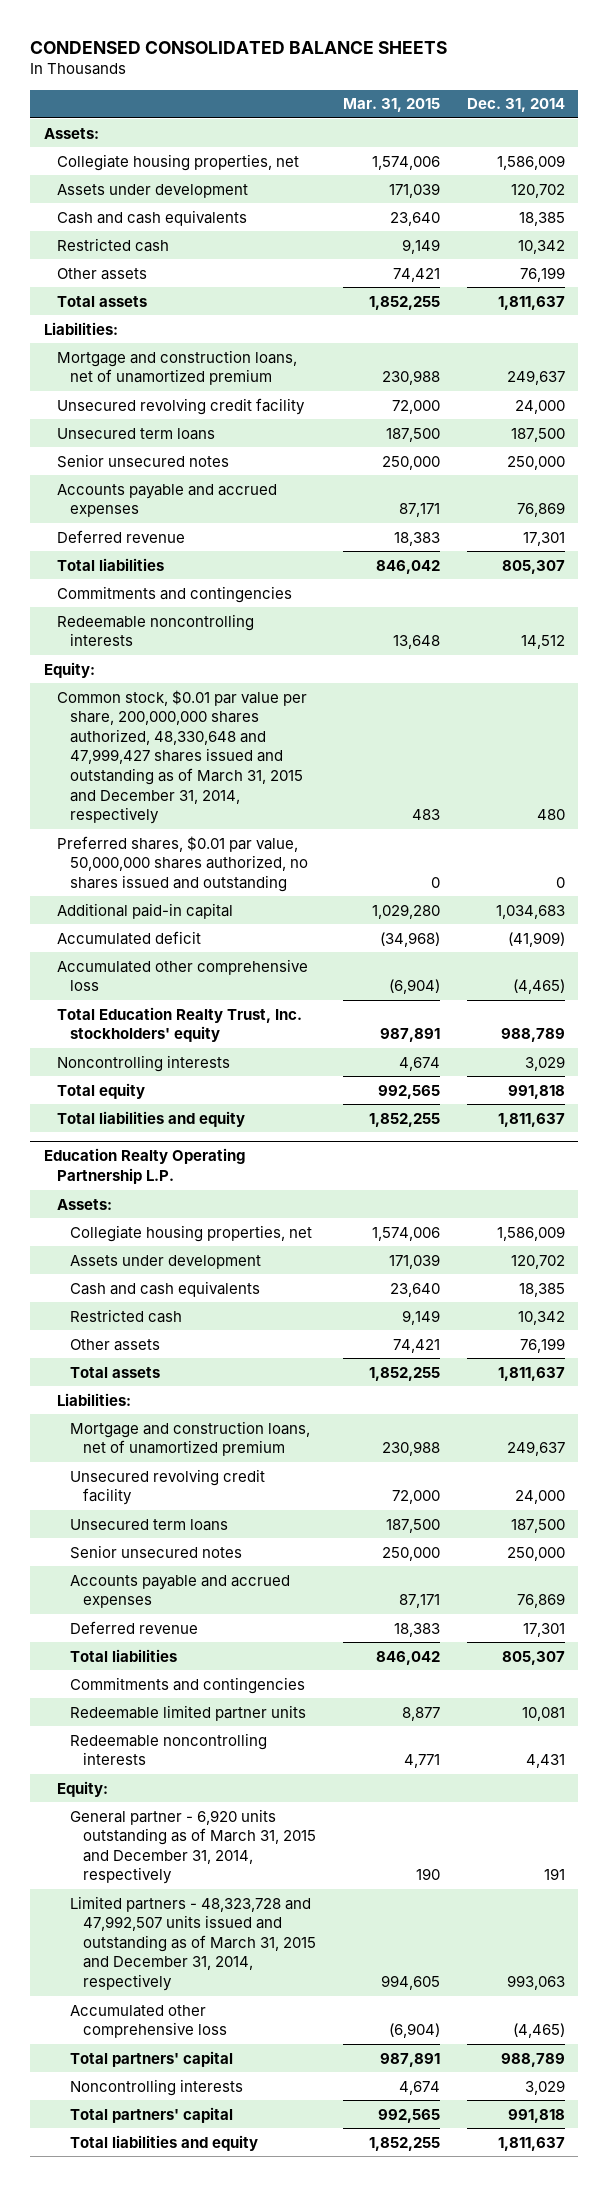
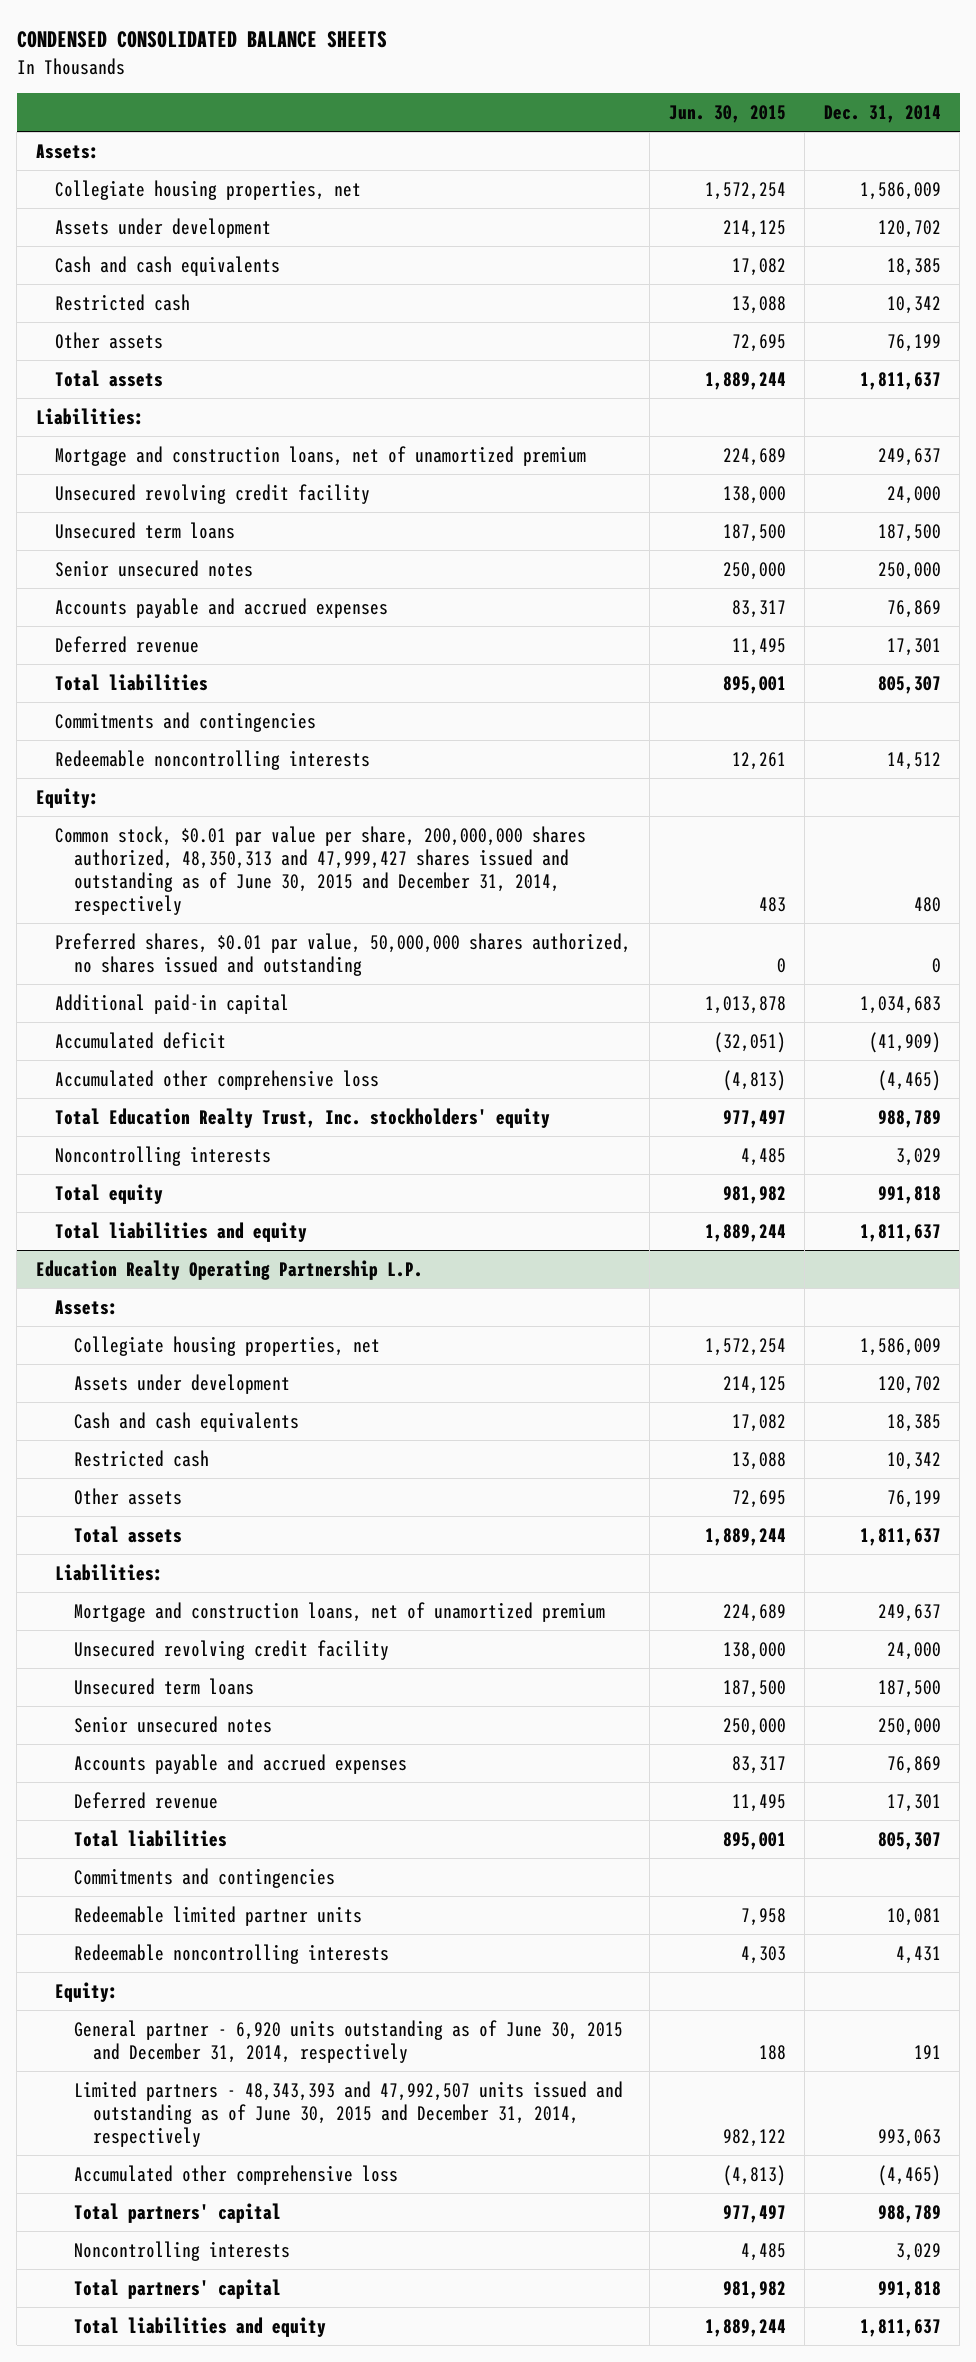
- | Mar. 31, 2015 | Dec. 31, 2014
+ | Jun. 30, 2015 | Dec. 31, 2014
- Common stock, $0.01 par value per share, 200,000,000 shares authorized, 48,330,648 and 47,999,427 shares issued and outstanding as of March 31, 2015 and December 31, 2014, respectively | 483 | 480
+ Common stock, $0.01 par value per share, 200,000,000 shares authorized, 48,350,313 and 47,999,427 shares issued and outstanding as of June 30, 2015 and December 31, 2014, respectively | 483 | 480
@ Education Realty Operating Partnership L.P.
- General partner - 6,920 units outstanding as of March 31, 2015 and December 31, 2014, respectively | 190 | 191
- Limited partners - 48,323,728 and 47,992,507 units issued and outstanding as of March 31, 2015 and December 31, 2014, respectively | 994,605 | 993,063
+ General partner - 6,920 units outstanding as of June 30, 2015 and December 31, 2014, respectively | 188 | 191
+ Limited partners - 48,343,393 and 47,992,507 units issued and outstanding as of June 30, 2015 and December 31, 2014, respectively | 982,122 | 993,063

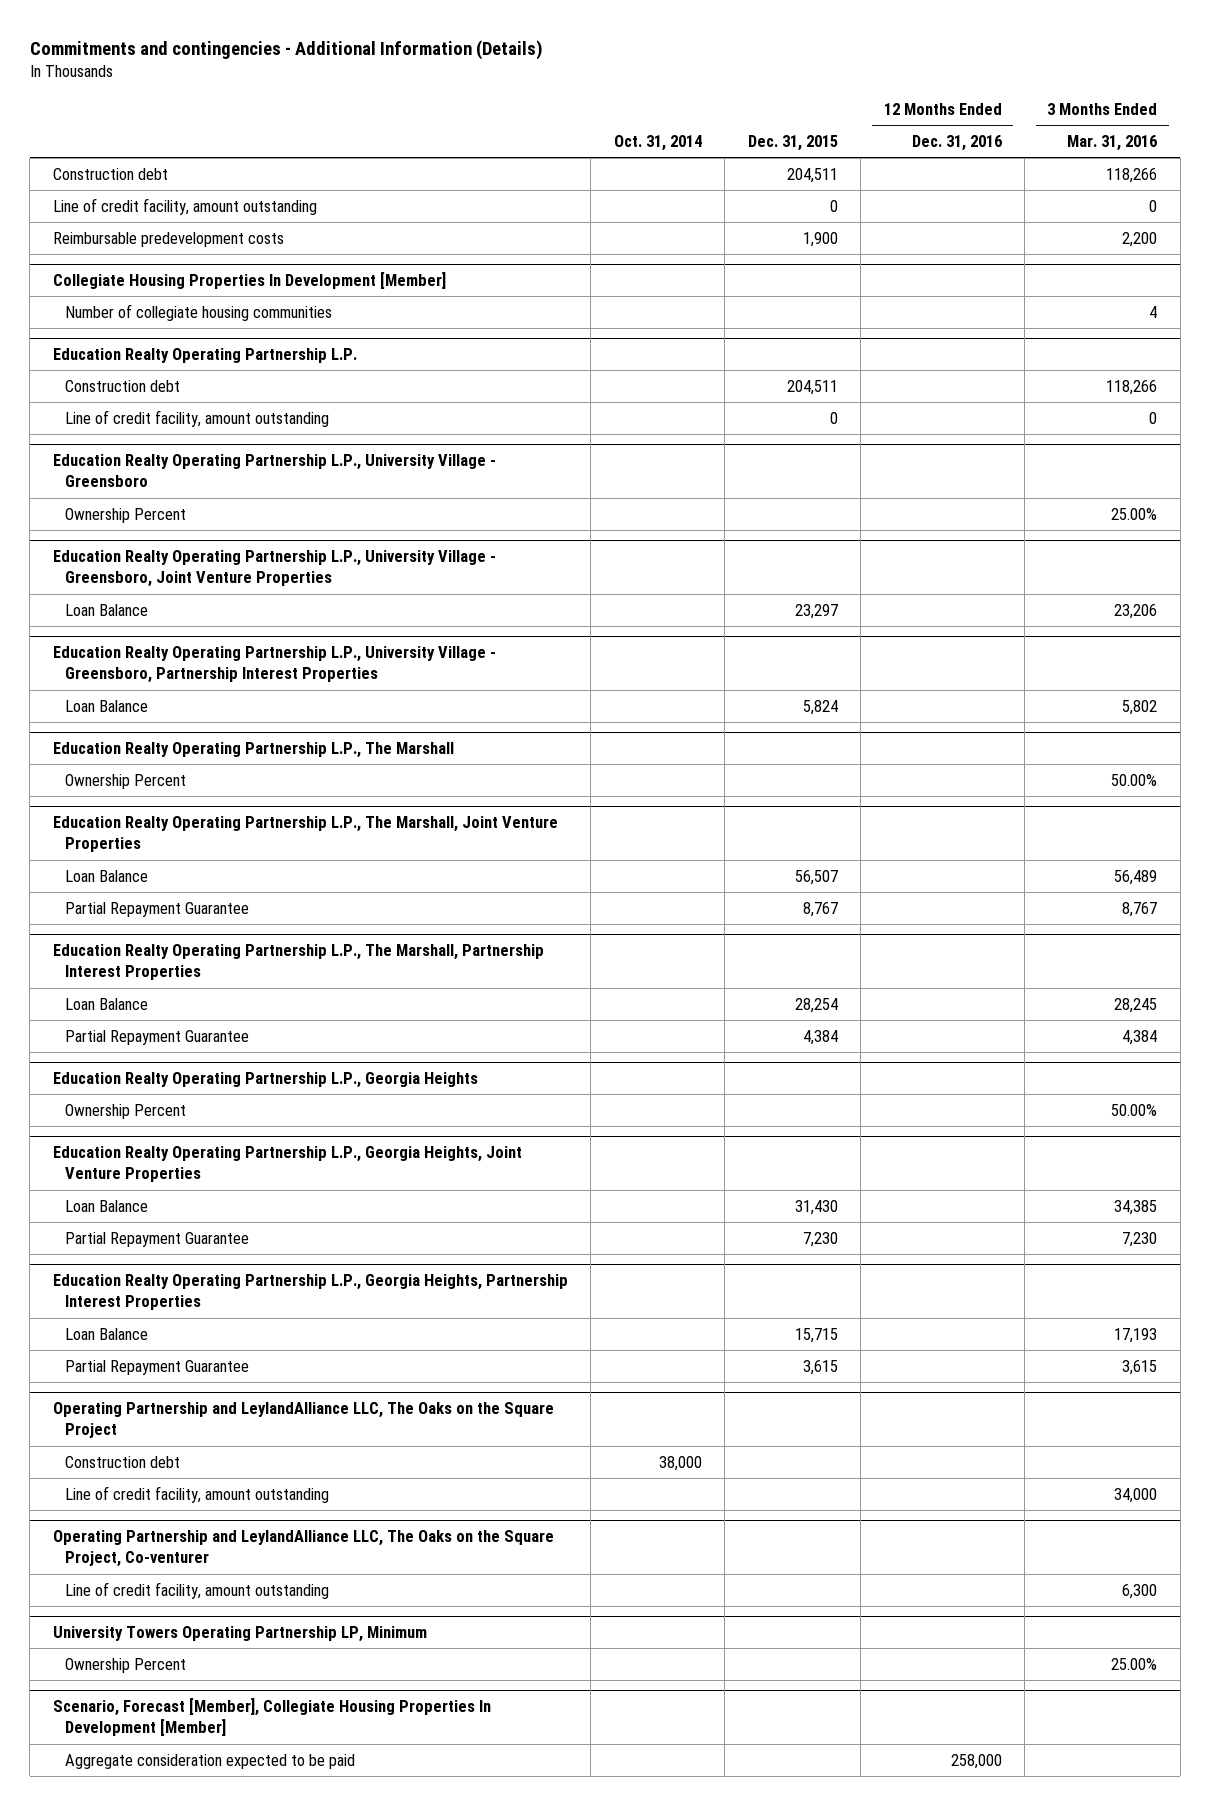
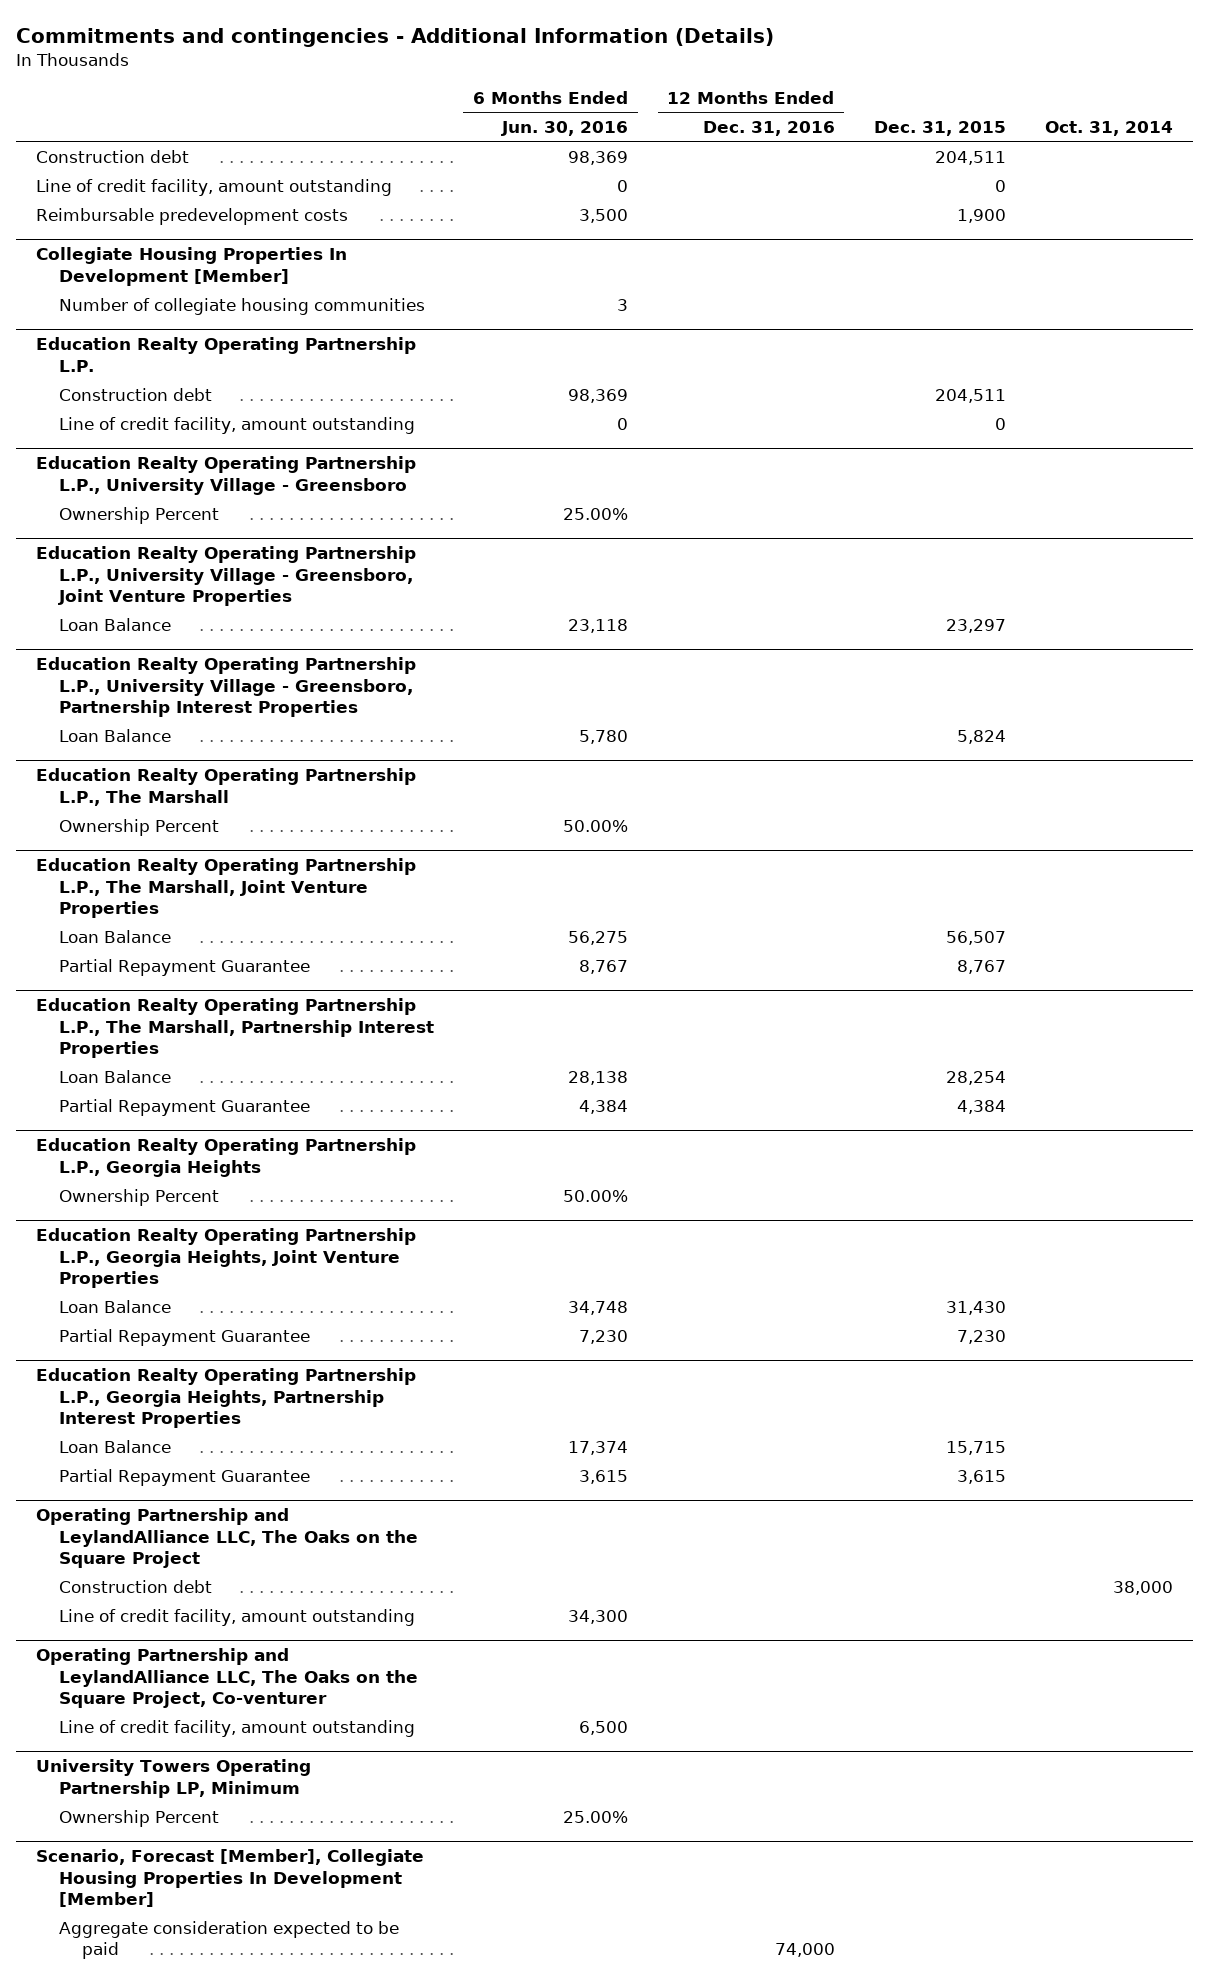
- | Oct. 31, 2014 | Dec. 31, 2015 | 12 Months Ended Dec. 31, 2016 | 3 Months Ended Mar. 31, 2016
+ | 6 Months Ended Jun. 30, 2016 | 12 Months Ended Dec. 31, 2016 | Dec. 31, 2015 | Oct. 31, 2014
@ Scenario, Forecast [Member], Collegiate Housing Properties In Development [Member]
- Aggregate consideration expected to be paid | | | 258,000 |
+ Aggregate consideration expected to be paid | | 74,000 | |

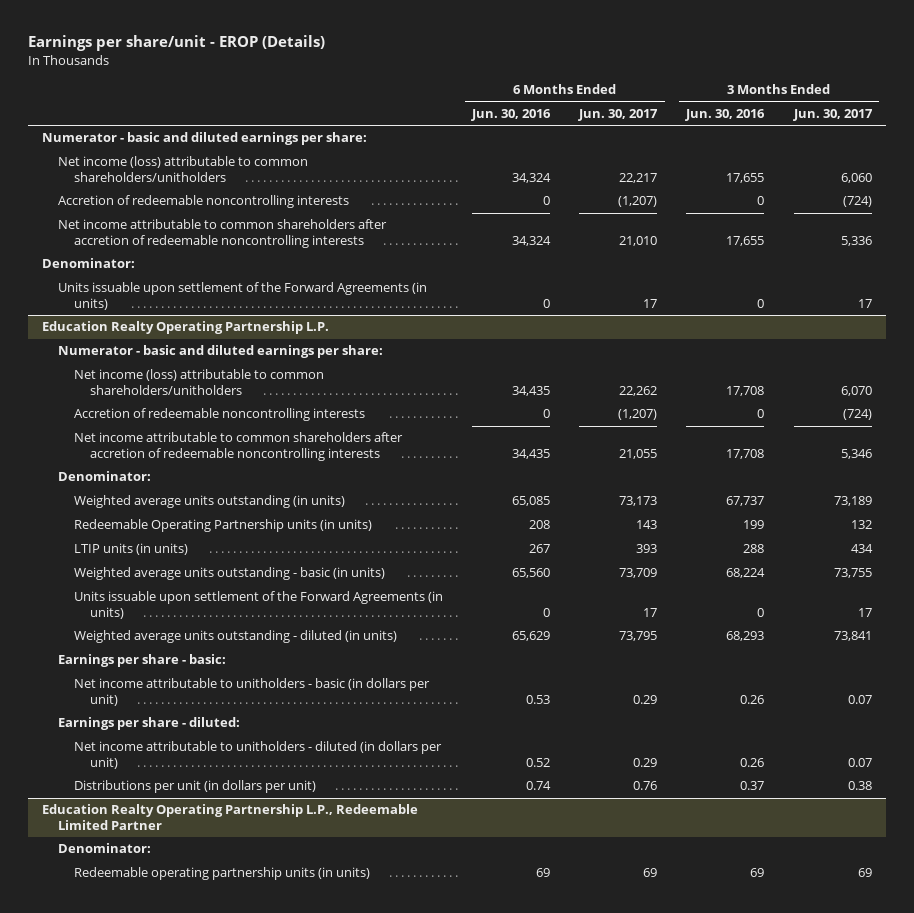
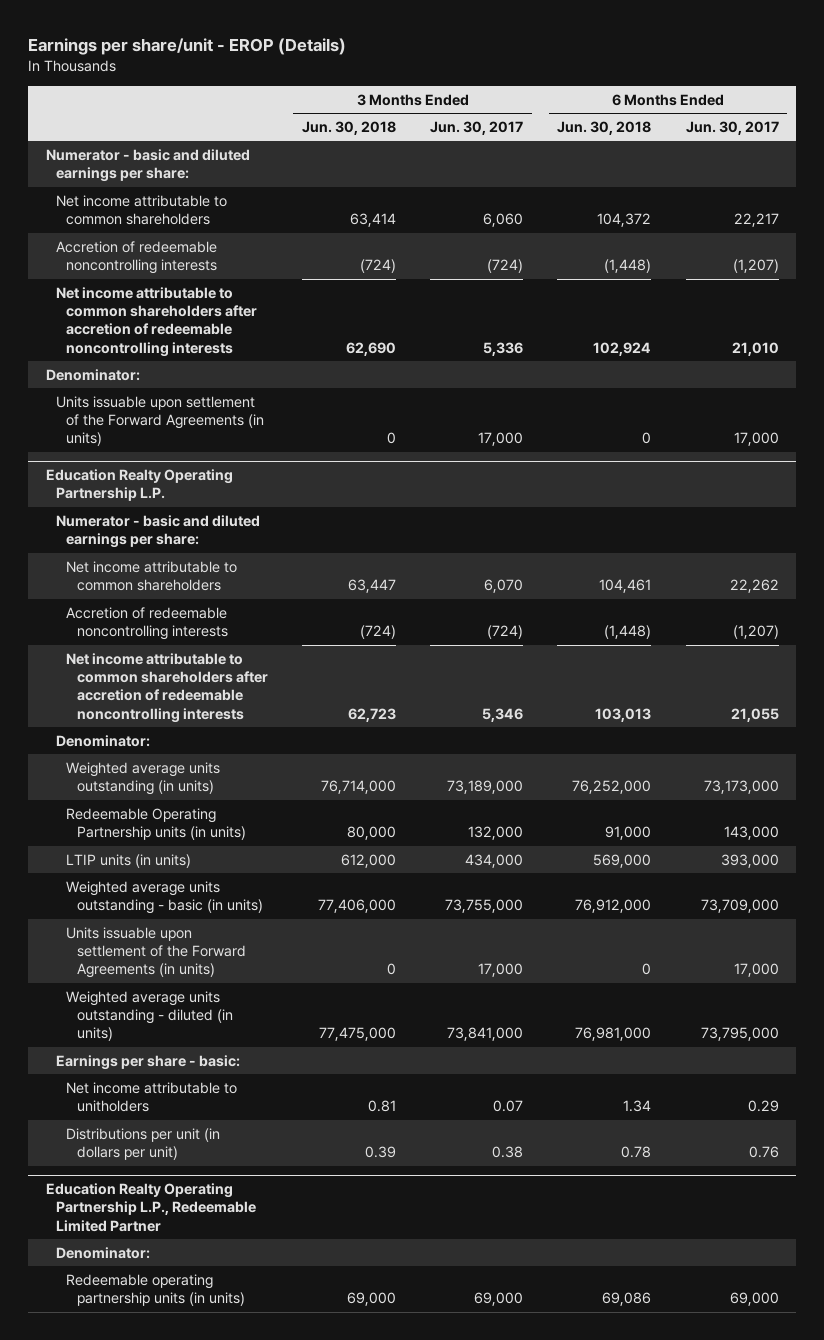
- | 6 Months Ended Jun. 30, 2016 | 6 Months Ended Jun. 30, 2017 | 3 Months Ended Jun. 30, 2016 | 3 Months Ended Jun. 30, 2017
+ | 3 Months Ended Jun. 30, 2018 | 3 Months Ended Jun. 30, 2017 | 6 Months Ended Jun. 30, 2018 | 6 Months Ended Jun. 30, 2017
- Net income (loss) attributable to common shareholders/unitholders | 34,324 | 22,217 | 17,655 | 6,060
+ Net income attributable to common shareholders | 63,414 | 6,060 | 104,372 | 22,217
- Units issuable upon settlement of the Forward Agreements (in units) | 0 | 17 | 0 | 17
+ Units issuable upon settlement of the Forward Agreements (in units) | 0 | 17,000 | 0 | 17,000
@ Education Realty Operating Partnership L.P.
- Net income (loss) attributable to common shareholders/unitholders | 34,435 | 22,262 | 17,708 | 6,070
+ Net income attributable to common shareholders | 63,447 | 6,070 | 104,461 | 22,262
- Weighted average units outstanding (in units) | 65,085 | 73,173 | 67,737 | 73,189
- Redeemable Operating Partnership units (in units) | 208 | 143 | 199 | 132
- LTIP units (in units) | 267 | 393 | 288 | 434
- Weighted average units outstanding - basic (in units) | 65,560 | 73,709 | 68,224 | 73,755
- Units issuable upon settlement of the Forward Agreements (in units) | 0 | 17 | 0 | 17
- Weighted average units outstanding - diluted (in units) | 65,629 | 73,795 | 68,293 | 73,841
+ Weighted average units outstanding (in units) | 76,714,000 | 73,189,000 | 76,252,000 | 73,173,000
+ Redeemable Operating Partnership units (in units) | 80,000 | 132,000 | 91,000 | 143,000
+ LTIP units (in units) | 612,000 | 434,000 | 569,000 | 393,000
+ Weighted average units outstanding - basic (in units) | 77,406,000 | 73,755,000 | 76,912,000 | 73,709,000
+ Units issuable upon settlement of the Forward Agreements (in units) | 0 | 17,000 | 0 | 17,000
+ Weighted average units outstanding - diluted (in units) | 77,475,000 | 73,841,000 | 76,981,000 | 73,795,000
- Net income attributable to unitholders - basic (in dollars per unit) | 0.53 | 0.29 | 0.26 | 0.07
- Earnings per share - diluted:
- Net income attributable to unitholders - diluted (in dollars per unit) | 0.52 | 0.29 | 0.26 | 0.07
+ Net income attributable to unitholders | 0.81 | 0.07 | 1.34 | 0.29
@ Education Realty Operating Partnership L.P., Redeemable Limited Partner
- Redeemable operating partnership units (in units) | 69 | 69 | 69 | 69
+ Redeemable operating partnership units (in units) | 69,000 | 69,000 | 69,086 | 69,000

